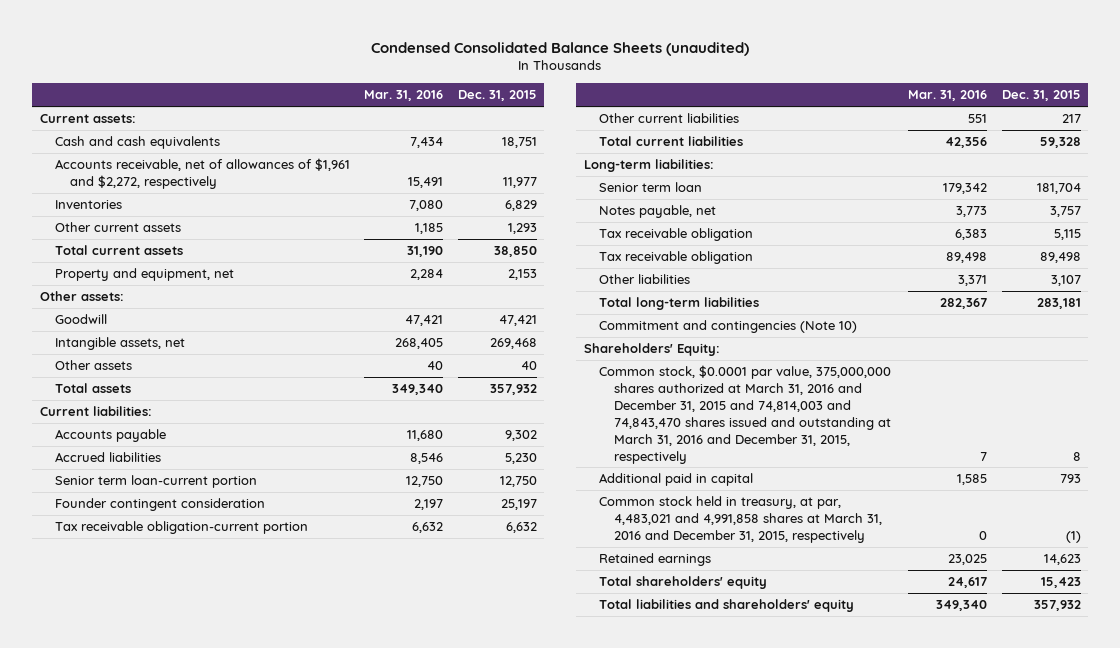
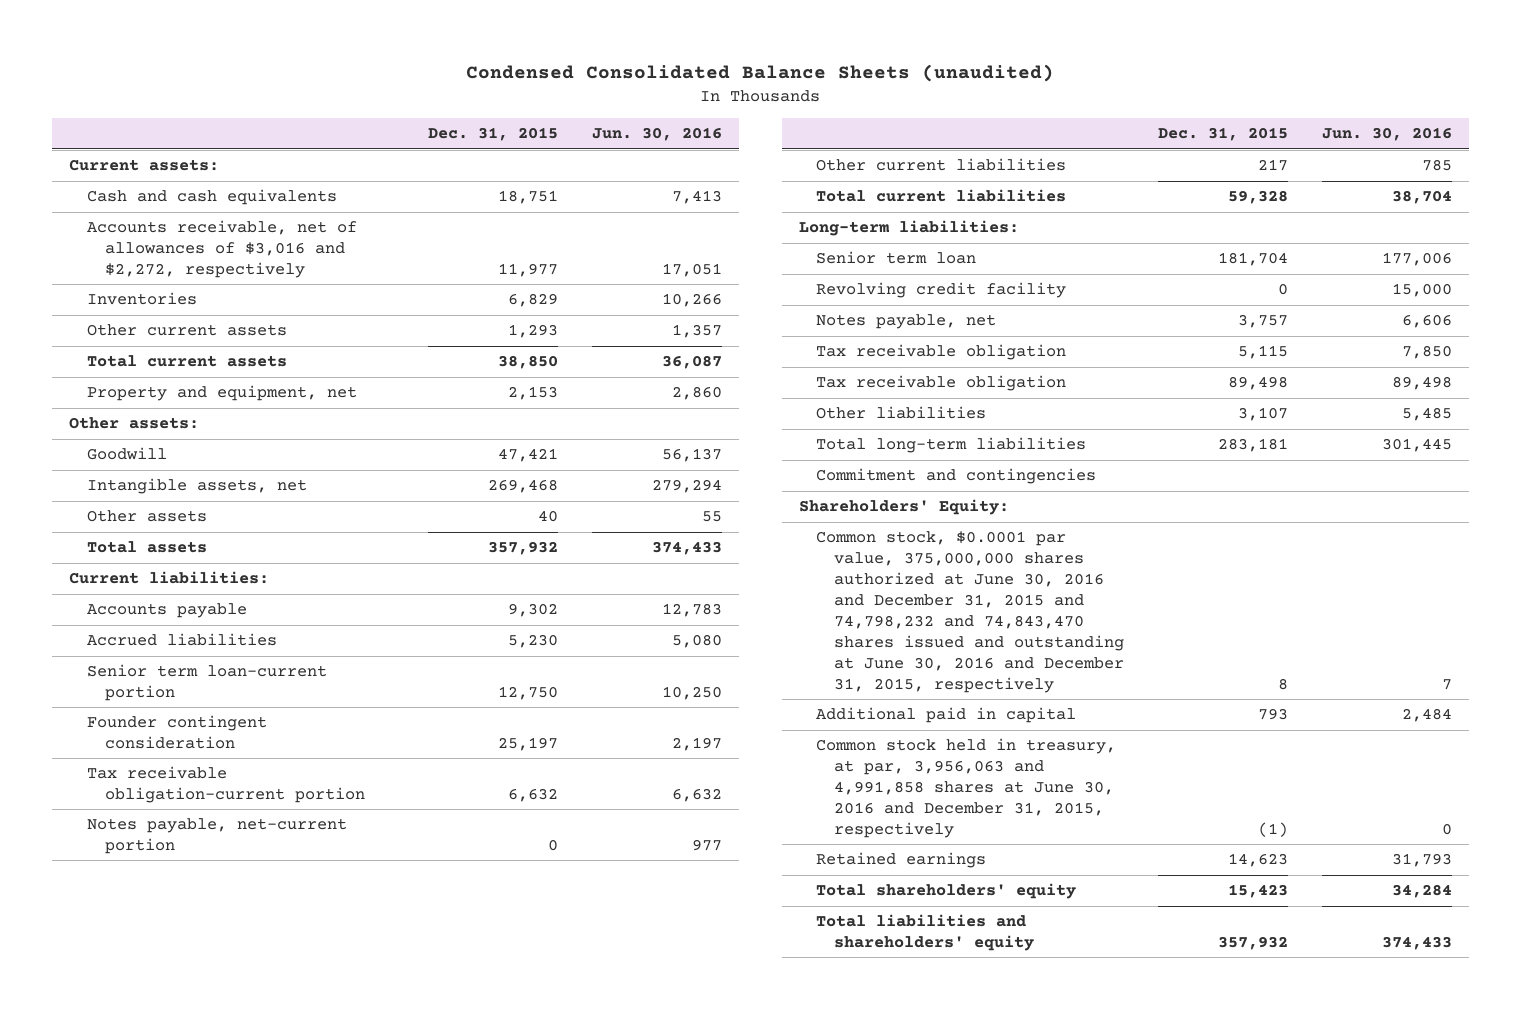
- | Mar. 31, 2016 | Dec. 31, 2015
+ | Dec. 31, 2015 | Jun. 30, 2016
- Accounts receivable, net of allowances of $1,961 and $2,272, respectively | 15,491 | 11,977
+ Accounts receivable, net of allowances of $3,016 and $2,272, respectively | 11,977 | 17,051
+ Notes payable, net-current portion | 0 | 977
+ Revolving credit facility | 0 | 15,000
- Commitment and contingencies (Note 10)
+ Commitment and contingencies
- Common stock, $0.0001 par value, 375,000,000 shares authorized at March 31, 2016 and December 31, 2015 and 74,814,003 and 74,843,470 shares issued and outstanding at March 31, 2016 and December 31, 2015, respectively | 7 | 8
+ Common stock, $0.0001 par value, 375,000,000 shares authorized at June 30, 2016 and December 31, 2015 and 74,798,232 and 74,843,470 shares issued and outstanding at June 30, 2016 and December 31, 2015, respectively | 8 | 7
- Common stock held in treasury, at par, 4,483,021 and 4,991,858 shares at March 31, 2016 and December 31, 2015, respectively | 0 | (1)
+ Common stock held in treasury, at par, 3,956,063 and 4,991,858 shares at June 30, 2016 and December 31, 2015, respectively | (1) | 0

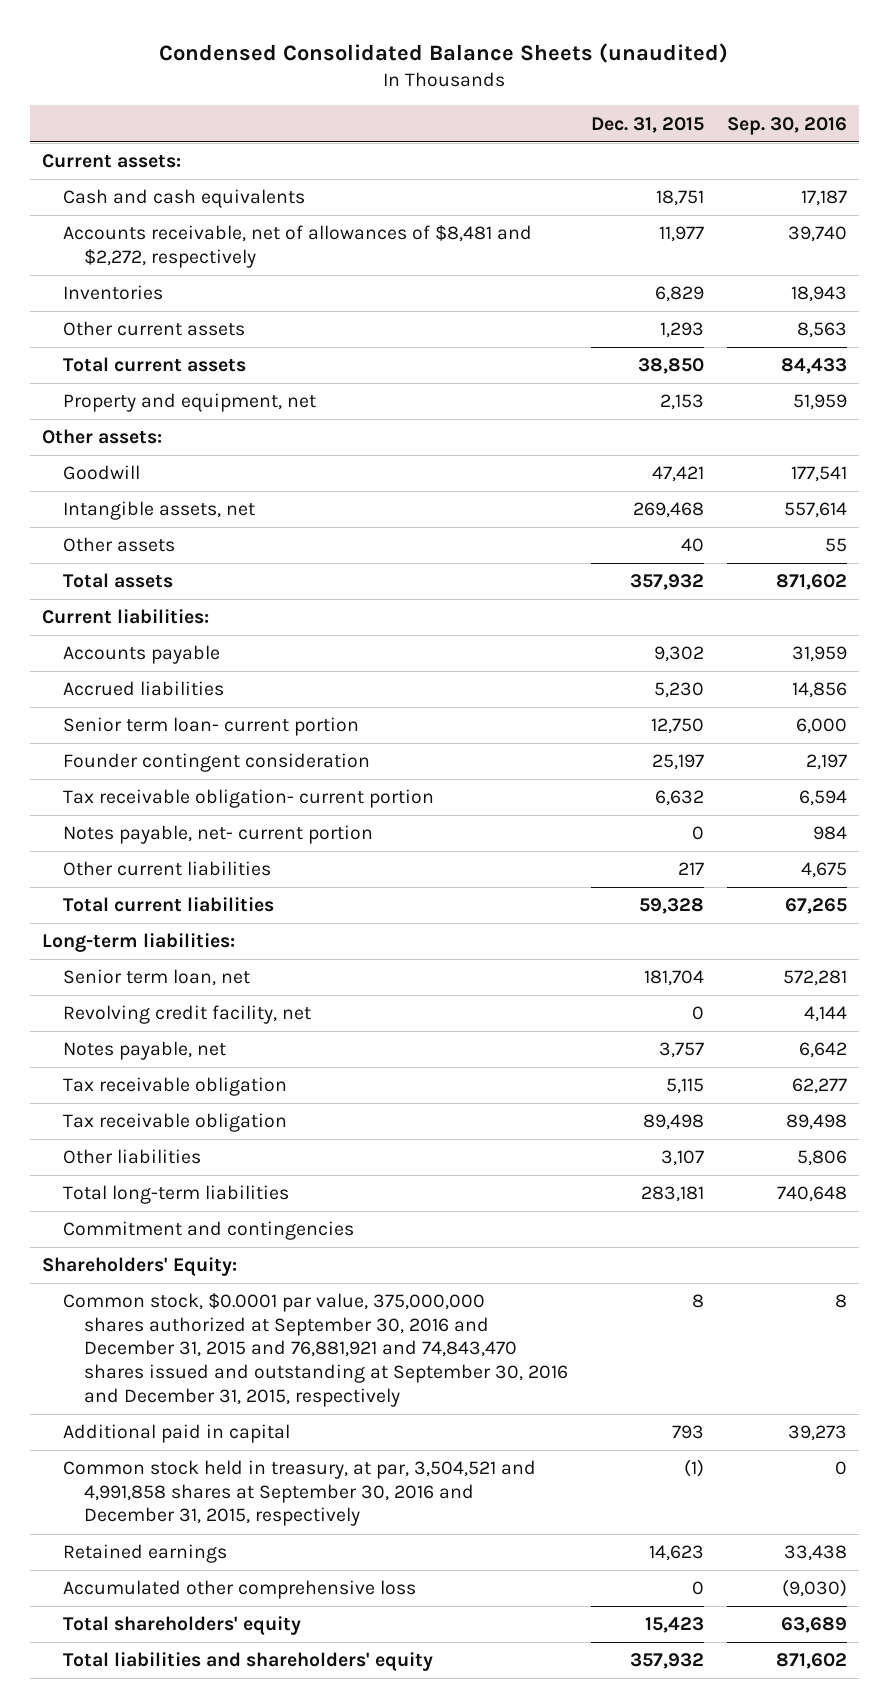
- | Dec. 31, 2015 | Jun. 30, 2016
+ | Dec. 31, 2015 | Sep. 30, 2016
- Accounts receivable, net of allowances of $3,016 and $2,272, respectively | 11,977 | 17,051
+ Accounts receivable, net of allowances of $8,481 and $2,272, respectively | 11,977 | 39,740
- Senior term loan-current portion | 12,750 | 10,250
+ Senior term loan- current portion | 12,750 | 6,000
- Tax receivable obligation-current portion | 6,632 | 6,632
- Notes payable, net-current portion | 0 | 977
+ Tax receivable obligation- current portion | 6,632 | 6,594
+ Notes payable, net- current portion | 0 | 984
- Senior term loan | 181,704 | 177,006
- Revolving credit facility | 0 | 15,000
+ Senior term loan, net | 181,704 | 572,281
+ Revolving credit facility, net | 0 | 4,144
- Common stock, $0.0001 par value, 375,000,000 shares authorized at June 30, 2016 and December 31, 2015 and 74,798,232 and 74,843,470 shares issued and outstanding at June 30, 2016 and December 31, 2015, respectively | 8 | 7
+ Common stock, $0.0001 par value, 375,000,000 shares authorized at September 30, 2016 and December 31, 2015 and 76,881,921 and 74,843,470 shares issued and outstanding at September 30, 2016 and December 31, 2015, respectively | 8 | 8
- Common stock held in treasury, at par, 3,956,063 and 4,991,858 shares at June 30, 2016 and December 31, 2015, respectively | (1) | 0
+ Common stock held in treasury, at par, 3,504,521 and 4,991,858 shares at September 30, 2016 and December 31, 2015, respectively | (1) | 0
+ Accumulated other comprehensive loss | 0 | (9,030)

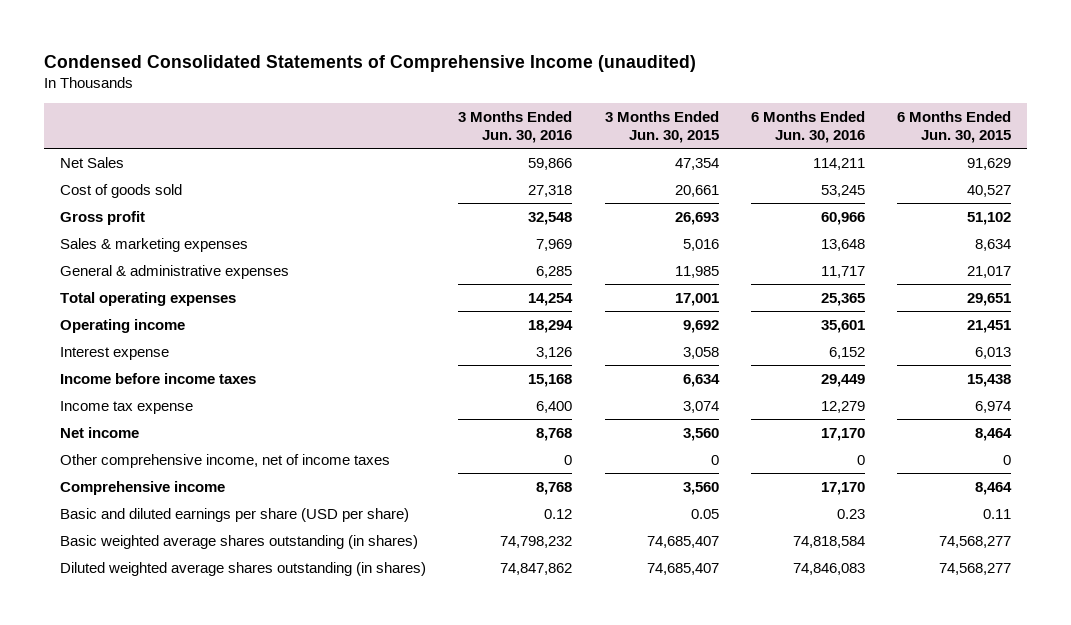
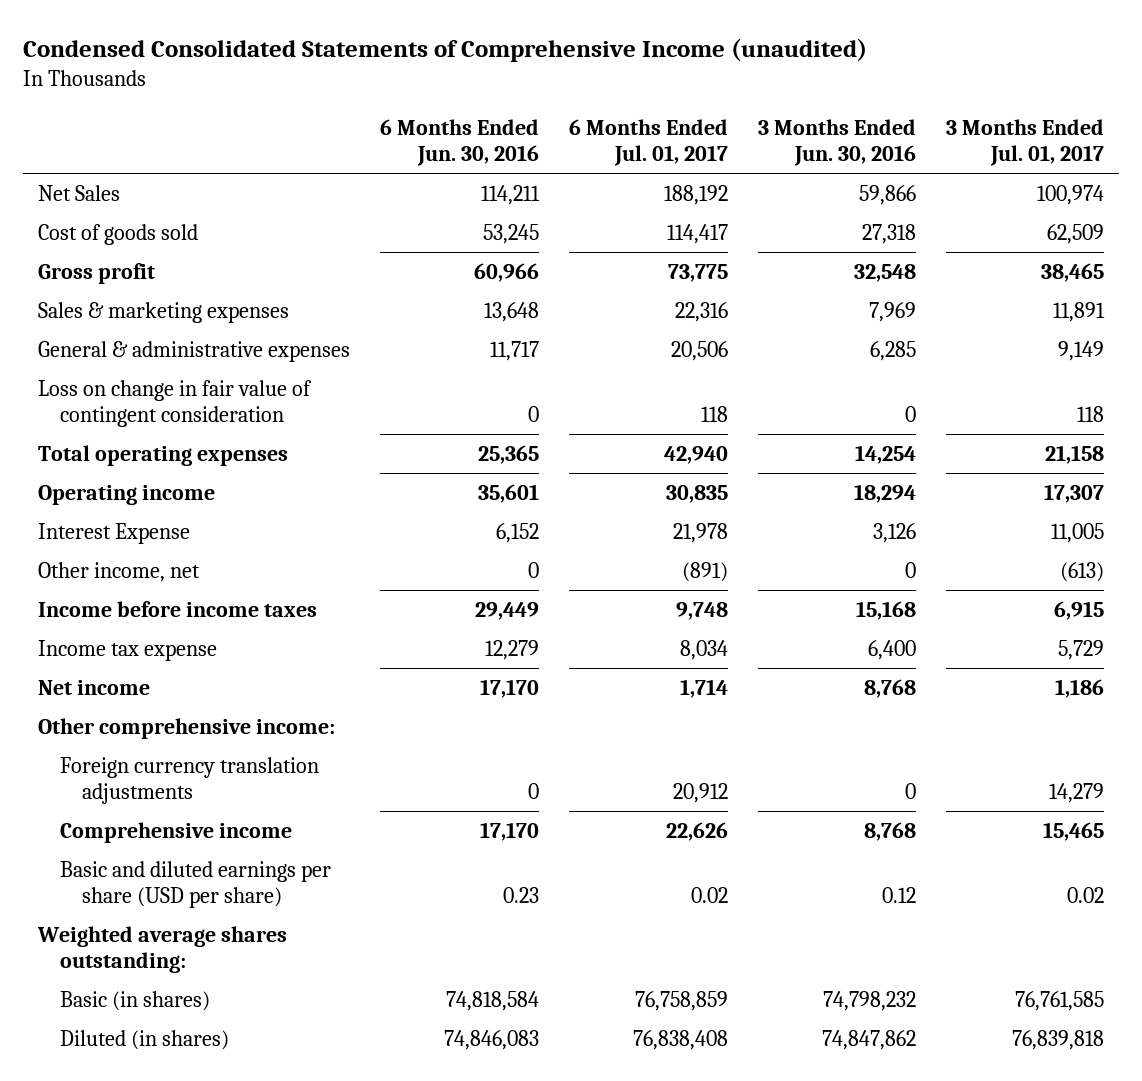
- | 3 Months Ended Jun. 30, 2016 | 3 Months Ended Jun. 30, 2015 | 6 Months Ended Jun. 30, 2016 | 6 Months Ended Jun. 30, 2015
+ | 6 Months Ended Jun. 30, 2016 | 6 Months Ended Jul. 01, 2017 | 3 Months Ended Jun. 30, 2016 | 3 Months Ended Jul. 01, 2017
+ Loss on change in fair value of contingent consideration | 0 | 118 | 0 | 118
- Interest expense | 3,126 | 3,058 | 6,152 | 6,013
+ Interest Expense | 6,152 | 21,978 | 3,126 | 11,005
+ Other income, net | 0 | (891) | 0 | (613)
- Other comprehensive income, net of income taxes | 0 | 0 | 0 | 0
+ Other comprehensive income:
+ Foreign currency translation adjustments | 0 | 20,912 | 0 | 14,279
- Basic weighted average shares outstanding (in shares) | 74,798,232 | 74,685,407 | 74,818,584 | 74,568,277
- Diluted weighted average shares outstanding (in shares) | 74,847,862 | 74,685,407 | 74,846,083 | 74,568,277
+ Weighted average shares outstanding:
+ Basic (in shares) | 74,818,584 | 76,758,859 | 74,798,232 | 76,761,585
+ Diluted (in shares) | 74,846,083 | 76,838,408 | 74,847,862 | 76,839,818

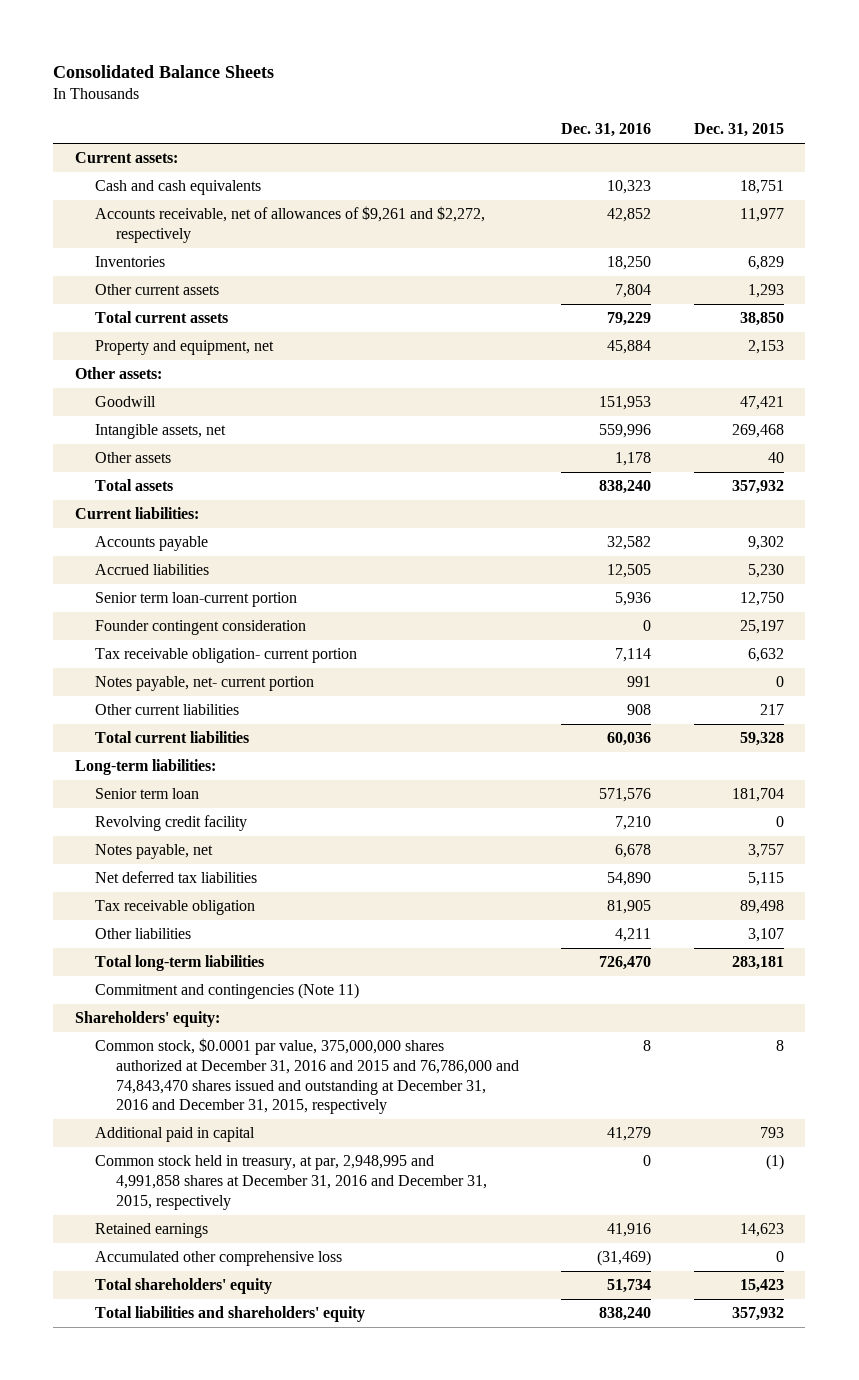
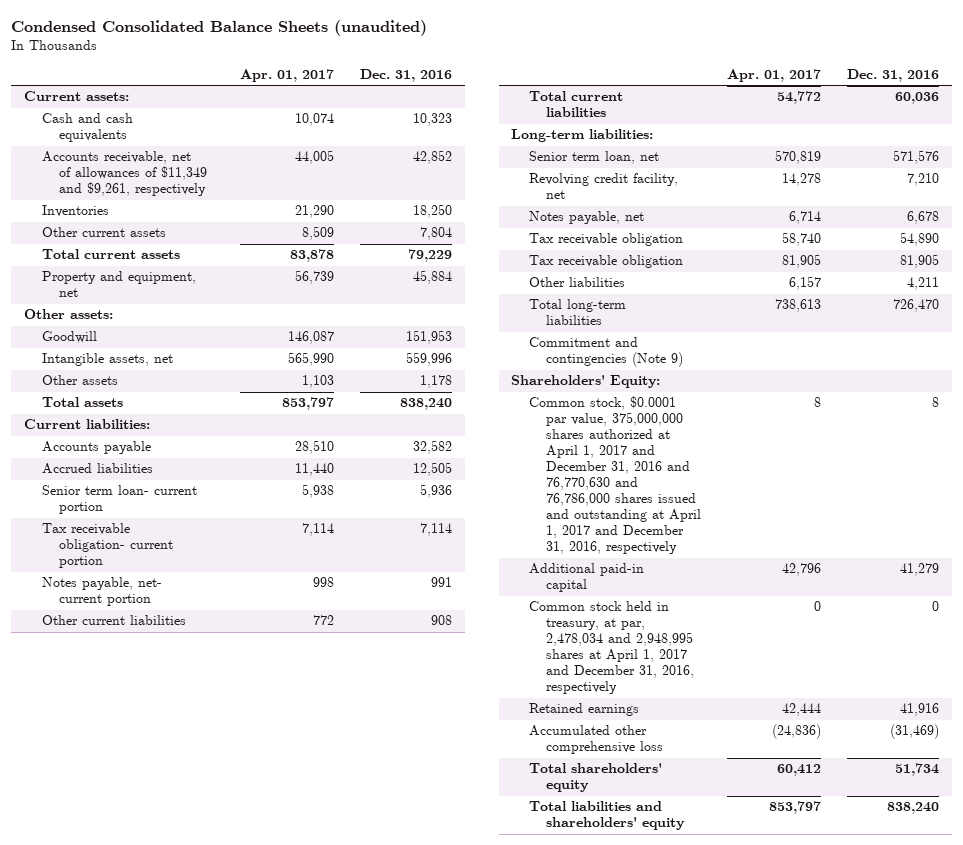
- Consolidated Balance Sheets
+ Condensed Consolidated Balance Sheets (unaudited)
- | Dec. 31, 2016 | Dec. 31, 2015
+ | Apr. 01, 2017 | Dec. 31, 2016
- Accounts receivable, net of allowances of $9,261 and $2,272, respectively | 42,852 | 11,977
+ Accounts receivable, net of allowances of $11,349 and $9,261, respectively | 44,005 | 42,852
- Senior term loan-current portion | 5,936 | 12,750
- Founder contingent consideration | 0 | 25,197
+ Senior term loan- current portion | 5,938 | 5,936
- Senior term loan | 571,576 | 181,704
- Revolving credit facility | 7,210 | 0
+ Senior term loan, net | 570,819 | 571,576
+ Revolving credit facility, net | 14,278 | 7,210
- Net deferred tax liabilities | 54,890 | 5,115
+ Tax receivable obligation | 58,740 | 54,890
- Commitment and contingencies (Note 11)
- Shareholders' equity:
- Common stock, $0.0001 par value, 375,000,000 shares authorized at December 31, 2016 and 2015 and 76,786,000 and 74,843,470 shares issued and outstanding at December 31, 2016 and December 31, 2015, respectively | 8 | 8
- Additional paid in capital | 41,279 | 793
- Common stock held in treasury, at par, 2,948,995 and 4,991,858 shares at December 31, 2016 and December 31, 2015, respectively | 0 | (1)
+ Commitment and contingencies (Note 9)
+ Shareholders' Equity:
+ Common stock, $0.0001 par value, 375,000,000 shares authorized at April 1, 2017 and December 31, 2016 and 76,770,630 and 76,786,000 shares issued and outstanding at April 1, 2017 and December 31, 2016, respectively | 8 | 8
+ Additional paid-in capital | 42,796 | 41,279
+ Common stock held in treasury, at par, 2,478,034 and 2,948,995 shares at April 1, 2017 and December 31, 2016, respectively | 0 | 0

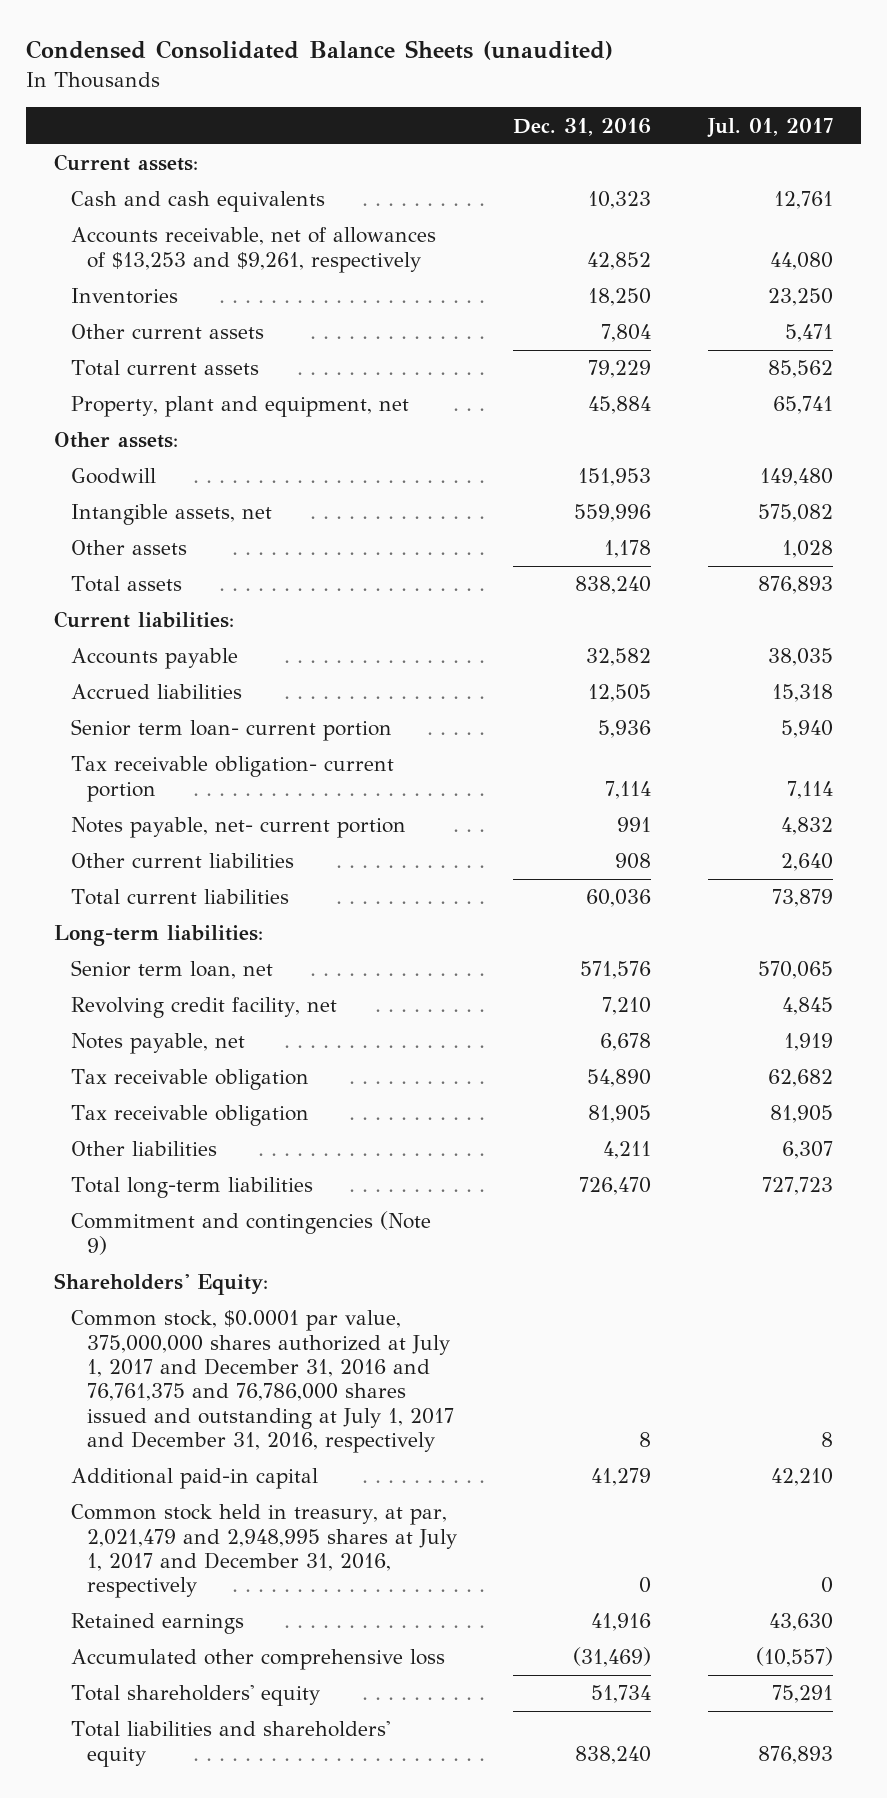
- | Apr. 01, 2017 | Dec. 31, 2016
+ | Dec. 31, 2016 | Jul. 01, 2017
- Accounts receivable, net of allowances of $11,349 and $9,261, respectively | 44,005 | 42,852
+ Accounts receivable, net of allowances of $13,253 and $9,261, respectively | 42,852 | 44,080
- Property and equipment, net | 56,739 | 45,884
+ Property, plant and equipment, net | 45,884 | 65,741
- Common stock, $0.0001 par value, 375,000,000 shares authorized at April 1, 2017 and December 31, 2016 and 76,770,630 and 76,786,000 shares issued and outstanding at April 1, 2017 and December 31, 2016, respectively | 8 | 8
+ Common stock, $0.0001 par value, 375,000,000 shares authorized at July 1, 2017 and December 31, 2016 and 76,761,375 and 76,786,000 shares issued and outstanding at July 1, 2017 and December 31, 2016, respectively | 8 | 8
- Common stock held in treasury, at par, 2,478,034 and 2,948,995 shares at April 1, 2017 and December 31, 2016, respectively | 0 | 0
+ Common stock held in treasury, at par, 2,021,479 and 2,948,995 shares at July 1, 2017 and December 31, 2016, respectively | 0 | 0

